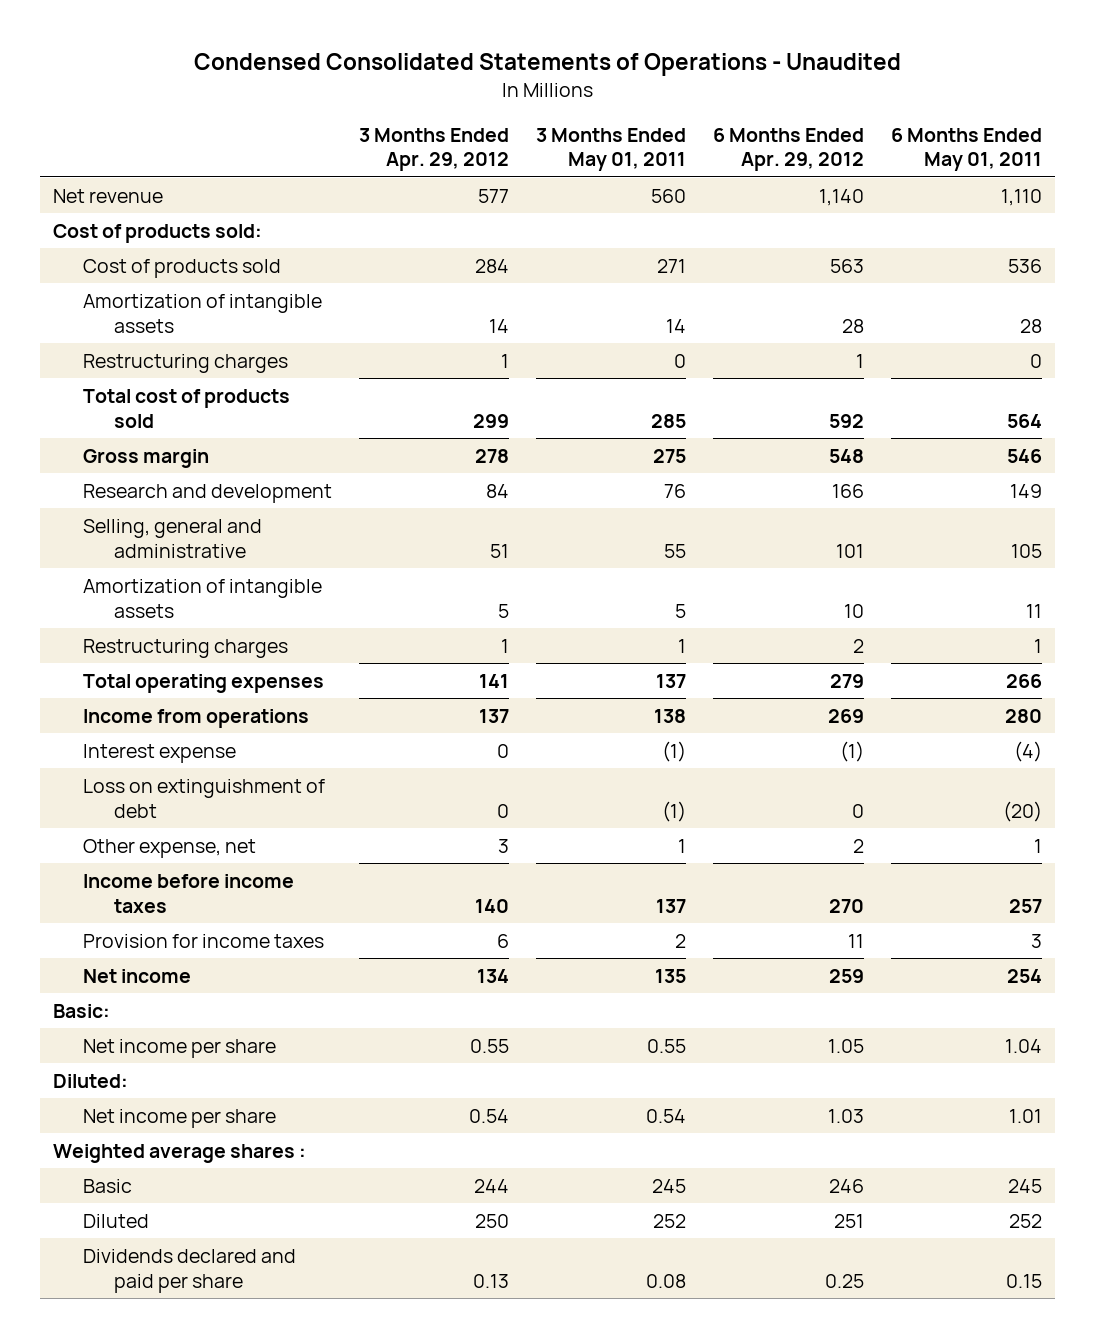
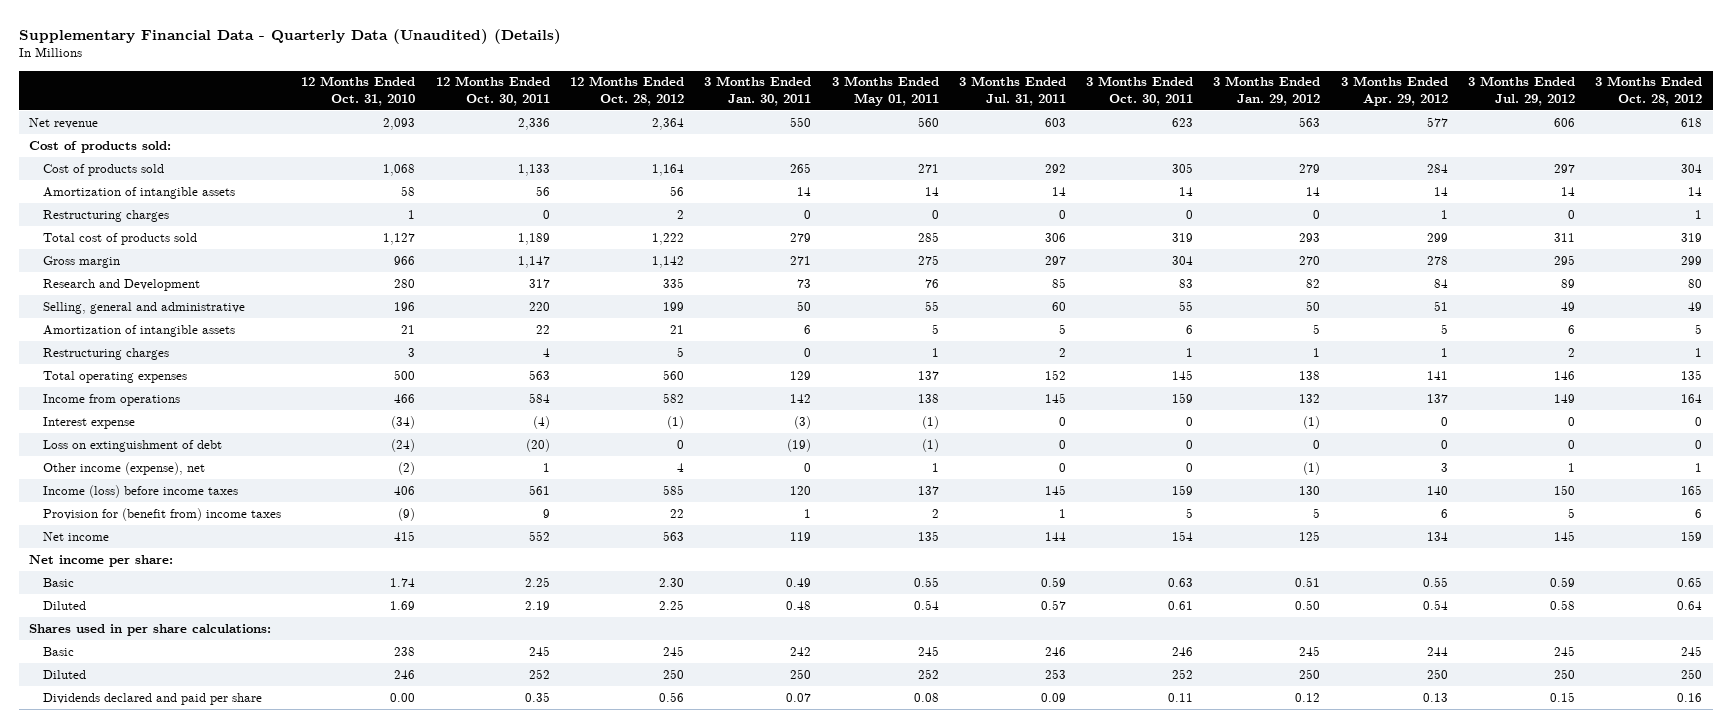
- Condensed Consolidated Statements of Operations - Unaudited
+ Supplementary Financial Data - Quarterly Data (Unaudited) (Details)
- | 3 Months Ended Apr. 29, 2012 | 3 Months Ended May 01, 2011 | 6 Months Ended Apr. 29, 2012 | 6 Months Ended May 01, 2011
+ | 12 Months Ended Oct. 31, 2010 | 12 Months Ended Oct. 30, 2011 | 12 Months Ended Oct. 28, 2012 | 3 Months Ended Jan. 30, 2011 | 3 Months Ended May 01, 2011 | 3 Months Ended Jul. 31, 2011 | 3 Months Ended Oct. 30, 2011 | 3 Months Ended Jan. 29, 2012 | 3 Months Ended Apr. 29, 2012 | 3 Months Ended Jul. 29, 2012 | 3 Months Ended Oct. 28, 2012
- Research and development | 84 | 76 | 166 | 149
+ Research and Development | 280 | 317 | 335 | 73 | 76 | 85 | 83 | 82 | 84 | 89 | 80
- Other expense, net | 3 | 1 | 2 | 1
- Income before income taxes | 140 | 137 | 270 | 257
- Provision for income taxes | 6 | 2 | 11 | 3
+ Other income (expense), net | (2) | 1 | 4 | 0 | 1 | 0 | 0 | (1) | 3 | 1 | 1
+ Income (loss) before income taxes | 406 | 561 | 585 | 120 | 137 | 145 | 159 | 130 | 140 | 150 | 165
+ Provision for (benefit from) income taxes | (9) | 9 | 22 | 1 | 2 | 1 | 5 | 5 | 6 | 5 | 6
- Basic:
- Net income per share | 0.55 | 0.55 | 1.05 | 1.04
- Diluted:
- Net income per share | 0.54 | 0.54 | 1.03 | 1.01
- Weighted average shares :
+ Net income per share:
+ Basic | 1.74 | 2.25 | 2.30 | 0.49 | 0.55 | 0.59 | 0.63 | 0.51 | 0.55 | 0.59 | 0.65
+ Diluted | 1.69 | 2.19 | 2.25 | 0.48 | 0.54 | 0.57 | 0.61 | 0.50 | 0.54 | 0.58 | 0.64
+ Shares used in per share calculations:

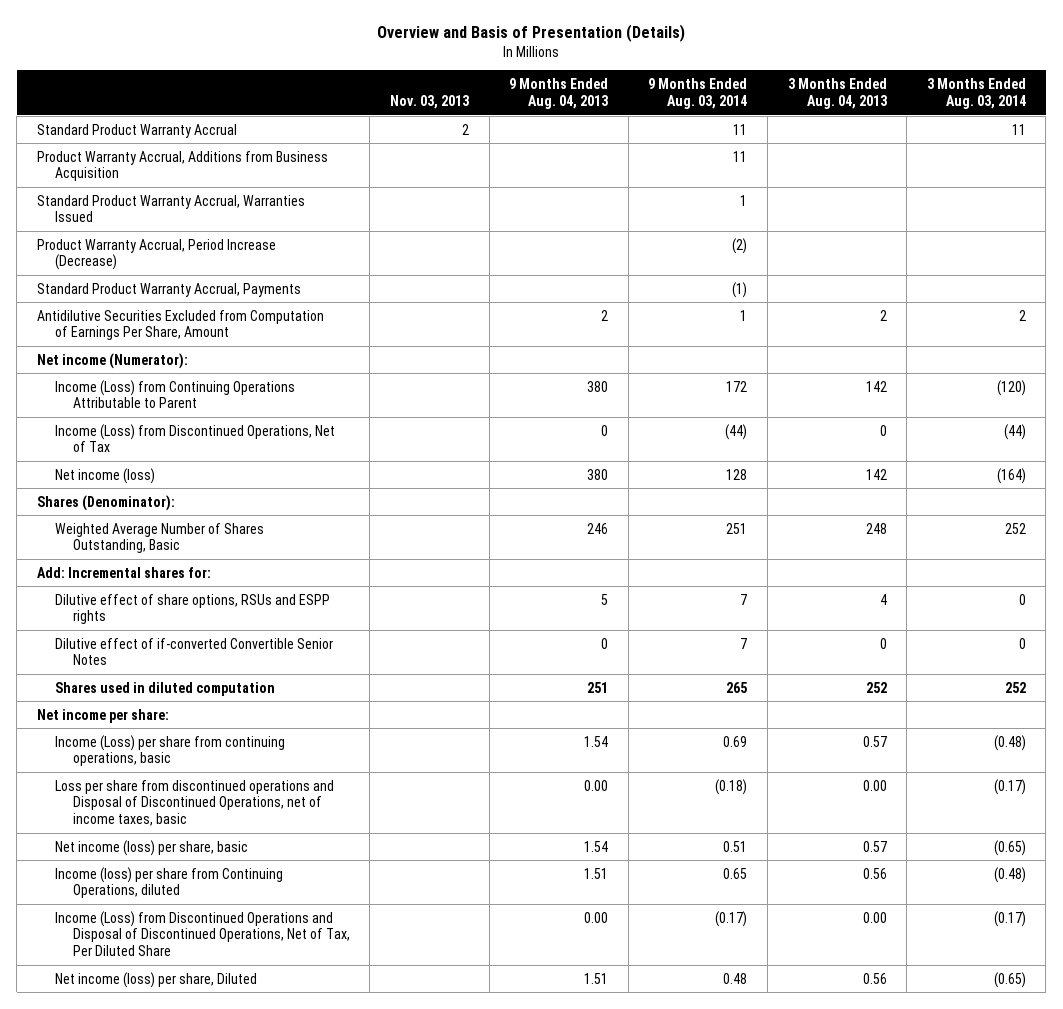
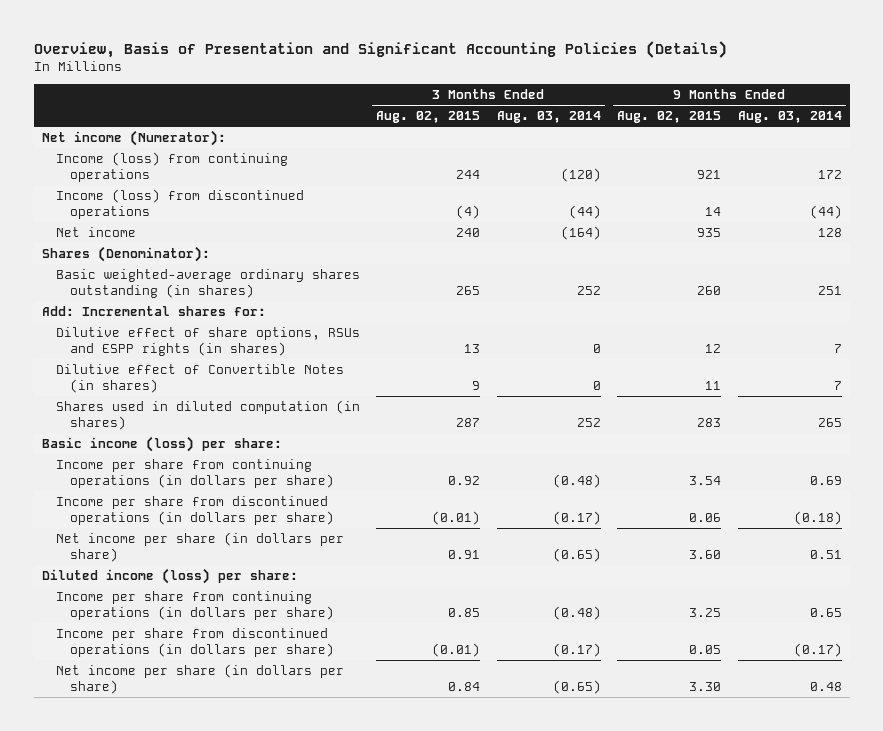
- Overview and Basis of Presentation (Details)
+ Overview, Basis of Presentation and Significant Accounting Policies (Details)
- | Nov. 03, 2013 | 9 Months Ended Aug. 04, 2013 | 9 Months Ended Aug. 03, 2014 | 3 Months Ended Aug. 04, 2013 | 3 Months Ended Aug. 03, 2014
+ | 3 Months Ended Aug. 02, 2015 | 3 Months Ended Aug. 03, 2014 | 9 Months Ended Aug. 02, 2015 | 9 Months Ended Aug. 03, 2014
- Standard Product Warranty Accrual | 2 | | 11 | | 11
- Product Warranty Accrual, Additions from Business Acquisition | | | 11 | |
- Standard Product Warranty Accrual, Warranties Issued | | | 1 | |
- Product Warranty Accrual, Period Increase (Decrease) | | | (2) | |
- Standard Product Warranty Accrual, Payments | | | (1) | |
- Antidilutive Securities Excluded from Computation of Earnings Per Share, Amount | | 2 | 1 | 2 | 2
- Income (Loss) from Continuing Operations Attributable to Parent | | 380 | 172 | 142 | (120)
- Income (Loss) from Discontinued Operations, Net of Tax | | 0 | (44) | 0 | (44)
- Net income (loss) | | 380 | 128 | 142 | (164)
+ Income (loss) from continuing operations | 244 | (120) | 921 | 172
+ Income (loss) from discontinued operations | (4) | (44) | 14 | (44)
+ Net income | 240 | (164) | 935 | 128
- Weighted Average Number of Shares Outstanding, Basic | | 246 | 251 | 248 | 252
+ Basic weighted-average ordinary shares outstanding (in shares) | 265 | 252 | 260 | 251
- Dilutive effect of share options, RSUs and ESPP rights | | 5 | 7 | 4 | 0
- Dilutive effect of if-converted Convertible Senior Notes | | 0 | 7 | 0 | 0
- Shares used in diluted computation | | 251 | 265 | 252 | 252
- Net income per share:
- Income (Loss) per share from continuing operations, basic | | 1.54 | 0.69 | 0.57 | (0.48)
- Loss per share from discontinued operations and Disposal of Discontinued Operations, net of income taxes, basic | | 0.00 | (0.18) | 0.00 | (0.17)
- Net income (loss) per share, basic | | 1.54 | 0.51 | 0.57 | (0.65)
- Income (loss) per share from Continuing Operations, diluted | | 1.51 | 0.65 | 0.56 | (0.48)
- Income (Loss) from Discontinued Operations and Disposal of Discontinued Operations, Net of Tax, Per Diluted Share | | 0.00 | (0.17) | 0.00 | (0.17)
- Net income (loss) per share, Diluted | | 1.51 | 0.48 | 0.56 | (0.65)
+ Dilutive effect of share options, RSUs and ESPP rights (in shares) | 13 | 0 | 12 | 7
+ Dilutive effect of Convertible Notes (in shares) | 9 | 0 | 11 | 7
+ Shares used in diluted computation (in shares) | 287 | 252 | 283 | 265
+ Basic income (loss) per share:
+ Income per share from continuing operations (in dollars per share) | 0.92 | (0.48) | 3.54 | 0.69
+ Income per share from discontinued operations (in dollars per share) | (0.01) | (0.17) | 0.06 | (0.18)
+ Net income per share (in dollars per share) | 0.91 | (0.65) | 3.60 | 0.51
+ Diluted income (loss) per share:
+ Income per share from continuing operations (in dollars per share) | 0.85 | (0.48) | 3.25 | 0.65
+ Income per share from discontinued operations (in dollars per share) | (0.01) | (0.17) | 0.05 | (0.17)
+ Net income per share (in dollars per share) | 0.84 | (0.65) | 3.30 | 0.48

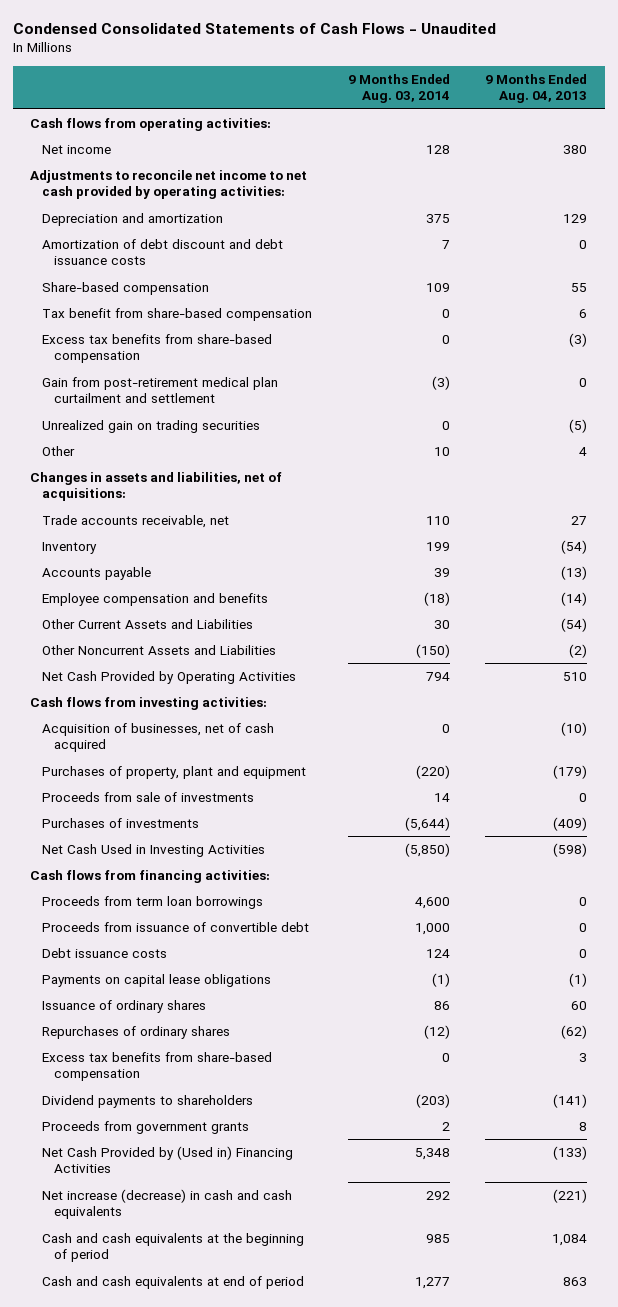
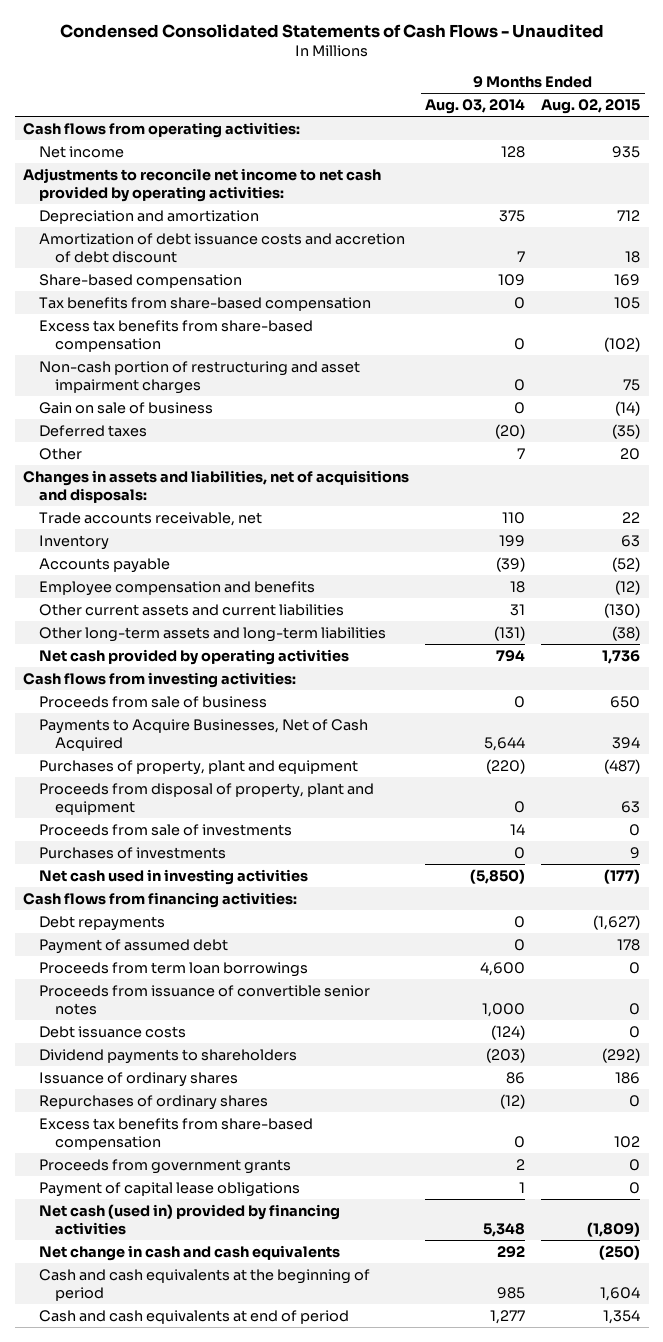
- | 9 Months Ended Aug. 03, 2014 | 9 Months Ended Aug. 04, 2013
+ | 9 Months Ended Aug. 03, 2014 | 9 Months Ended Aug. 02, 2015
- Amortization of debt discount and debt issuance costs | 7 | 0
+ Amortization of debt issuance costs and accretion of debt discount | 7 | 18
- Tax benefit from share-based compensation | 0 | 6
+ Tax benefits from share-based compensation | 0 | 105
- Gain from post-retirement medical plan curtailment and settlement | (3) | 0
- Unrealized gain on trading securities | 0 | (5)
- Other | 10 | 4
- Changes in assets and liabilities, net of acquisitions:
+ Non-cash portion of restructuring and asset impairment charges | 0 | 75
+ Gain on sale of business | 0 | (14)
+ Deferred taxes | (20) | (35)
+ Other | 7 | 20
+ Changes in assets and liabilities, net of acquisitions and disposals:
- Accounts payable | 39 | (13)
- Employee compensation and benefits | (18) | (14)
- Other Current Assets and Liabilities | 30 | (54)
- Other Noncurrent Assets and Liabilities | (150) | (2)
- Net Cash Provided by Operating Activities | 794 | 510
+ Accounts payable | (39) | (52)
+ Employee compensation and benefits | 18 | (12)
+ Other current assets and current liabilities | 31 | (130)
+ Other long-term assets and long-term liabilities | (131) | (38)
+ Net cash provided by operating activities | 794 | 1,736
- Acquisition of businesses, net of cash acquired | 0 | (10)
+ Proceeds from sale of business | 0 | 650
+ Payments to Acquire Businesses, Net of Cash Acquired | 5,644 | 394
+ Proceeds from disposal of property, plant and equipment | 0 | 63
- Purchases of investments | (5,644) | (409)
- Net Cash Used in Investing Activities | (5,850) | (598)
+ Purchases of investments | 0 | 9
+ Net cash used in investing activities | (5,850) | (177)
+ Debt repayments | 0 | (1,627)
+ Payment of assumed debt | 0 | 178
- Proceeds from issuance of convertible debt | 1,000 | 0
- Debt issuance costs | 124 | 0
- Payments on capital lease obligations | (1) | (1)
+ Proceeds from issuance of convertible senior notes | 1,000 | 0
+ Debt issuance costs | (124) | 0
moved up: Dividend payments to shareholders | (203) | (292)
- Net Cash Provided by (Used in) Financing Activities | 5,348 | (133)
- Net increase (decrease) in cash and cash equivalents | 292 | (221)
+ Payment of capital lease obligations | 1 | 0
+ Net cash (used in) provided by financing activities | 5,348 | (1,809)
+ Net change in cash and cash equivalents | 292 | (250)

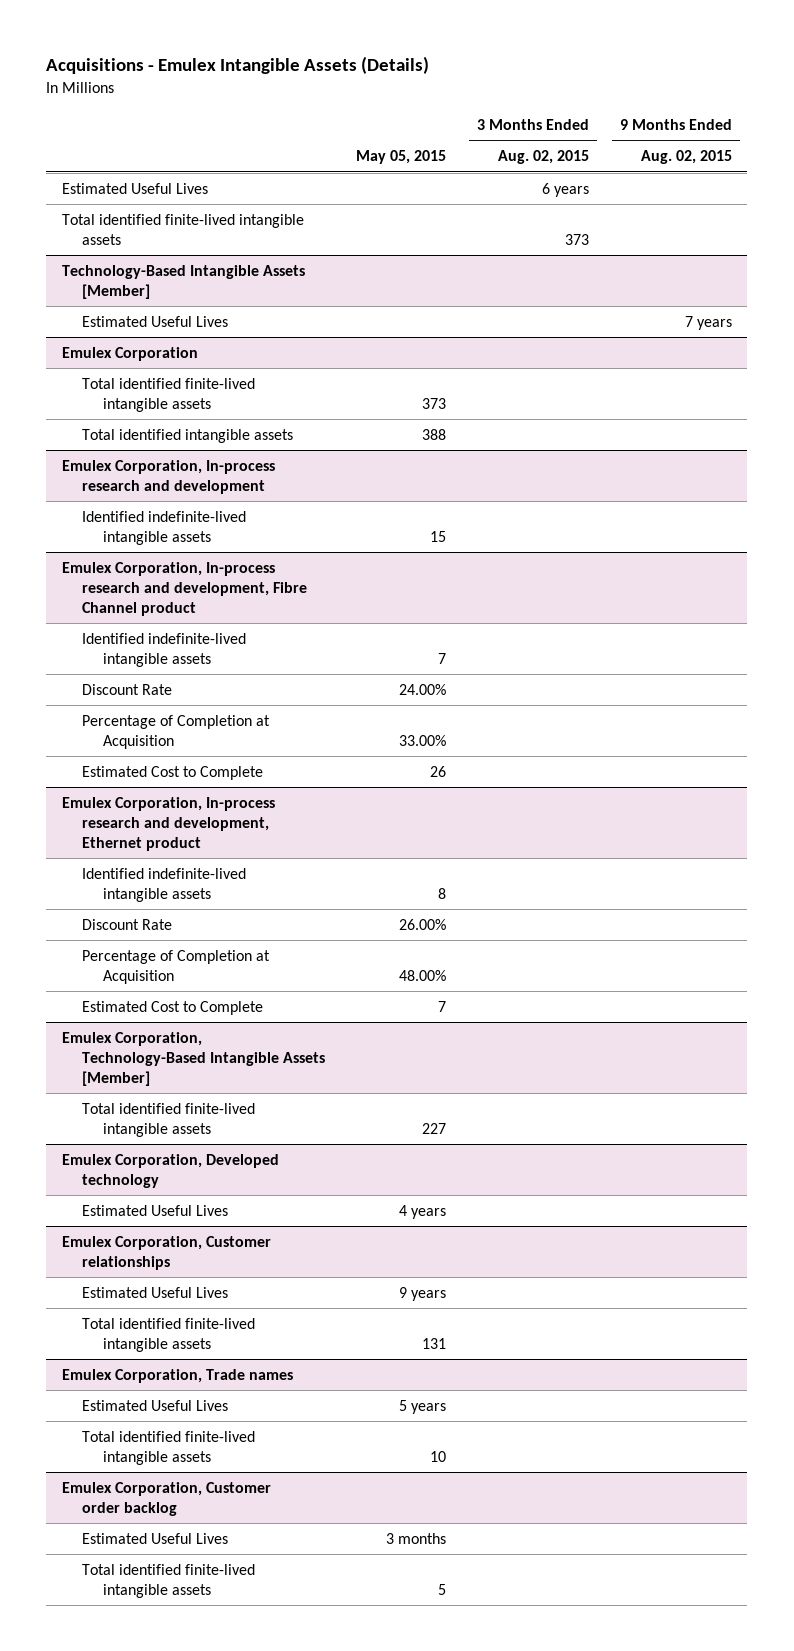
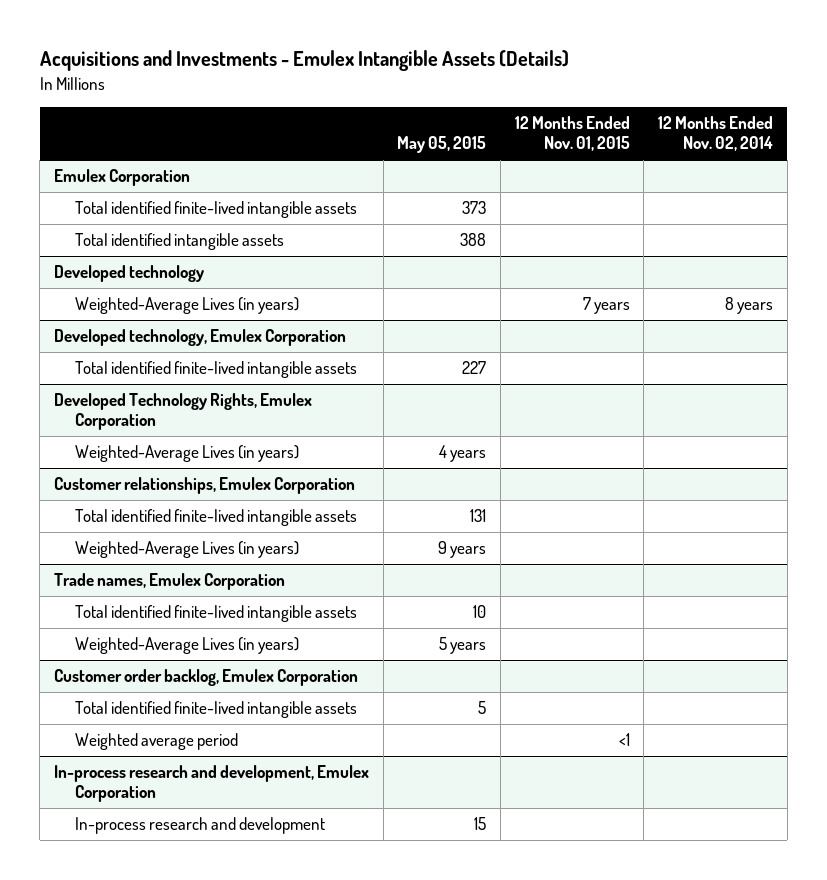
- Acquisitions - Emulex Intangible Assets (Details)
+ Acquisitions and Investments - Emulex Intangible Assets (Details)
- | May 05, 2015 | 3 Months Ended Aug. 02, 2015 | 9 Months Ended Aug. 02, 2015
+ | May 05, 2015 | 12 Months Ended Nov. 01, 2015 | 12 Months Ended Nov. 02, 2014
- Estimated Useful Lives | | 6 years |
- Total identified finite-lived intangible assets | | 373 |
- Technology-Based Intangible Assets [Member]
- Estimated Useful Lives | | | 7 years
- Emulex Corporation, In-process research and development
- Identified indefinite-lived intangible assets | 15 | |
- Emulex Corporation, In-process research and development, Fibre Channel product
- Identified indefinite-lived intangible assets | 7 | |
- Discount Rate | 24.00% | |
- Percentage of Completion at Acquisition | 33.00% | |
- Estimated Cost to Complete | 26 | |
- Emulex Corporation, In-process research and development, Ethernet product
- Identified indefinite-lived intangible assets | 8 | |
- Discount Rate | 26.00% | |
- Percentage of Completion at Acquisition | 48.00% | |
- Estimated Cost to Complete | 7 | |
- Emulex Corporation, Technology-Based Intangible Assets [Member]
+ Developed technology
+ Weighted-Average Lives (in years) | | 7 years | 8 years
+ Developed technology, Emulex Corporation
- Emulex Corporation, Developed technology
- Estimated Useful Lives | 4 years | |
- Emulex Corporation, Customer relationships
- Estimated Useful Lives | 9 years | |
+ Developed Technology Rights, Emulex Corporation
+ Weighted-Average Lives (in years) | 4 years | |
+ Customer relationships, Emulex Corporation
- Emulex Corporation, Trade names
- Estimated Useful Lives | 5 years | |
+ Weighted-Average Lives (in years) | 9 years | |
+ Trade names, Emulex Corporation
- Emulex Corporation, Customer order backlog
- Estimated Useful Lives | 3 months | |
+ Weighted-Average Lives (in years) | 5 years | |
+ Customer order backlog, Emulex Corporation
+ Weighted average period | | <1 |
+ In-process research and development, Emulex Corporation
+ In-process research and development | 15 | |

